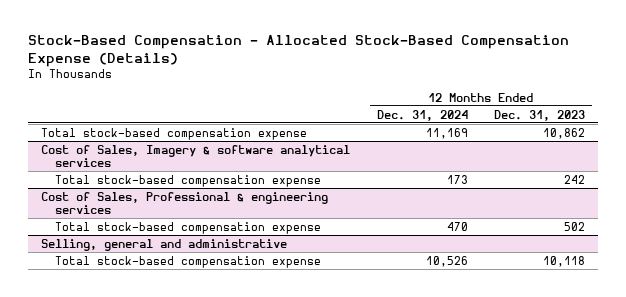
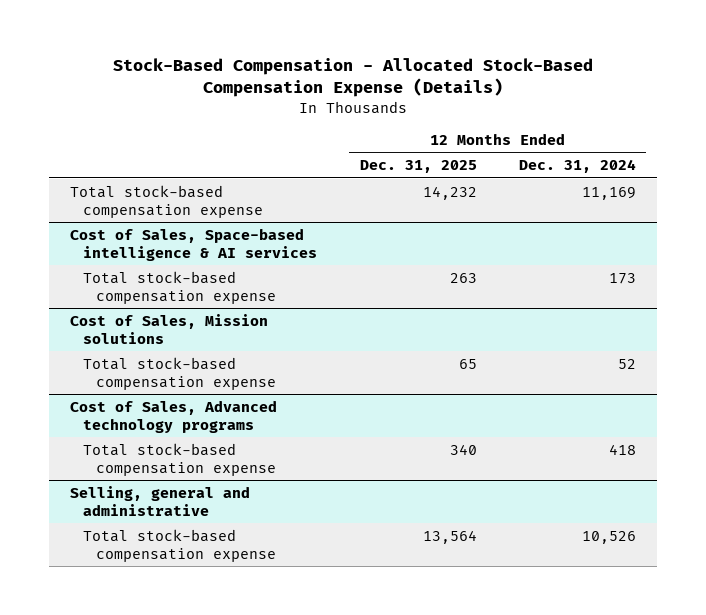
- | 12 Months Ended Dec. 31, 2024 | 12 Months Ended Dec. 31, 2023
+ | 12 Months Ended Dec. 31, 2025 | 12 Months Ended Dec. 31, 2024
- Cost of Sales, Imagery & software analytical services
+ Cost of Sales, Space-based intelligence & AI services
- Cost of Sales, Professional & engineering services
- Total stock-based compensation expense | 470 | 502
+ Cost of Sales, Mission solutions
+ Total stock-based compensation expense | 65 | 52
+ Cost of Sales, Advanced technology programs
+ Total stock-based compensation expense | 340 | 418

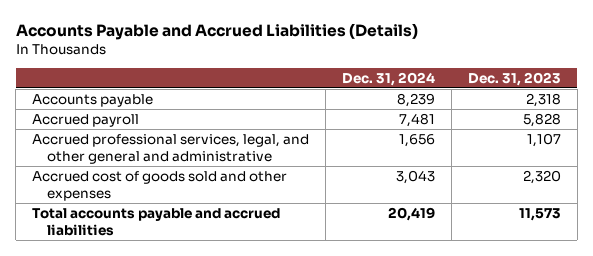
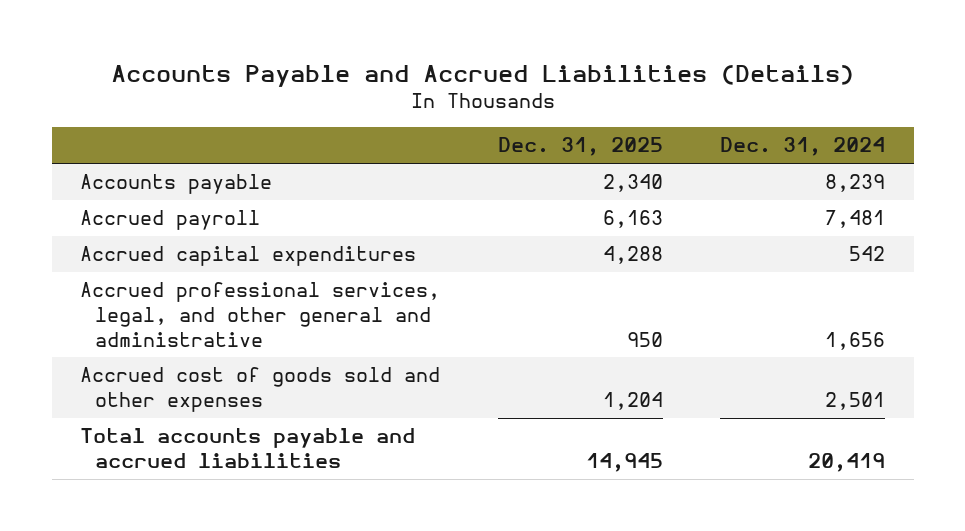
- | Dec. 31, 2024 | Dec. 31, 2023
+ | Dec. 31, 2025 | Dec. 31, 2024
+ Accrued capital expenditures | 4,288 | 542
- Accrued cost of goods sold and other expenses | 3,043 | 2,320
+ Accrued cost of goods sold and other expenses | 1,204 | 2,501

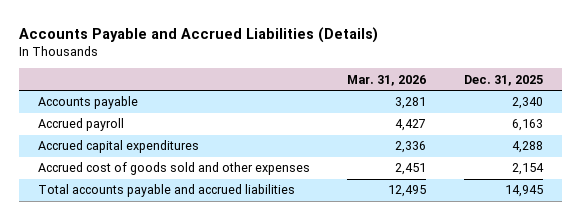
- | Dec. 31, 2025 | Dec. 31, 2024
+ | Mar. 31, 2026 | Dec. 31, 2025
- Accrued professional services, legal, and other general and administrative | 950 | 1,656
- Accrued cost of goods sold and other expenses | 1,204 | 2,501
+ Accrued cost of goods sold and other expenses | 2,451 | 2,154

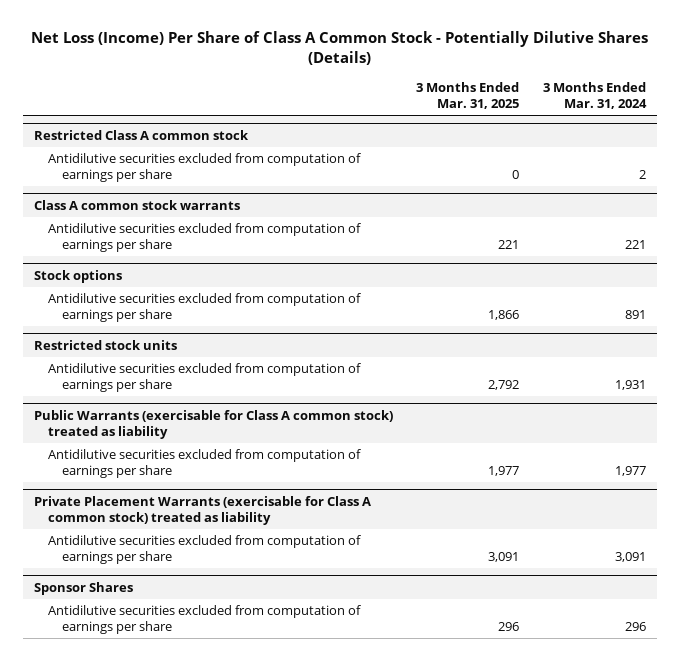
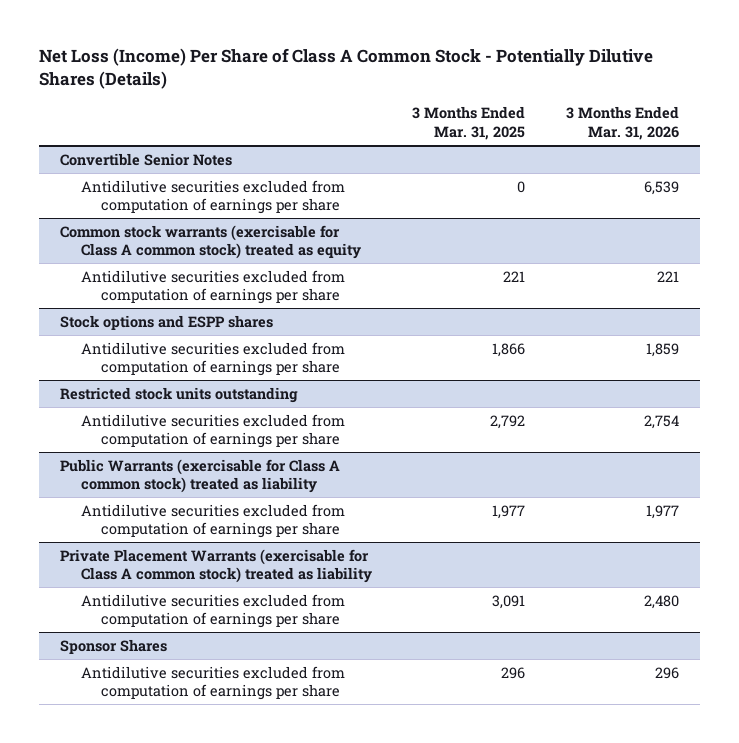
- | 3 Months Ended Mar. 31, 2025 | 3 Months Ended Mar. 31, 2024
+ | 3 Months Ended Mar. 31, 2025 | 3 Months Ended Mar. 31, 2026
- Restricted Class A common stock
+ Convertible Senior Notes
- Class A common stock warrants
+ Common stock warrants (exercisable for Class A common stock) treated as equity
- Stock options
+ Stock options and ESPP shares
- Restricted stock units
+ Restricted stock units outstanding

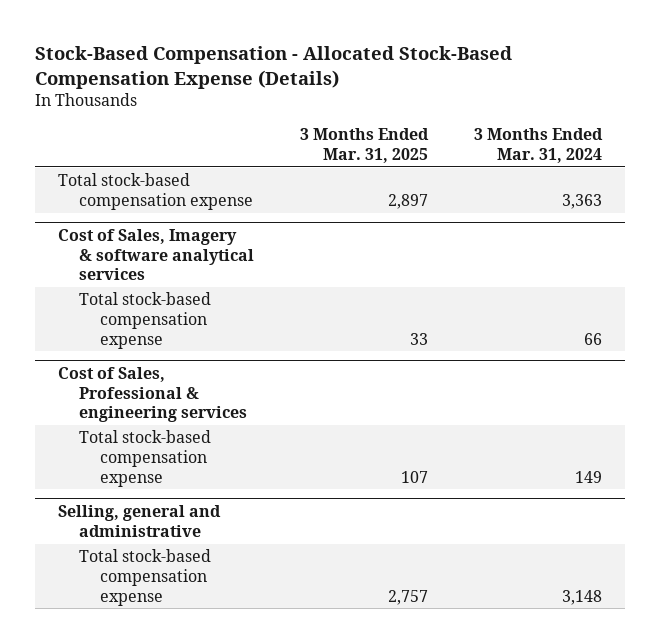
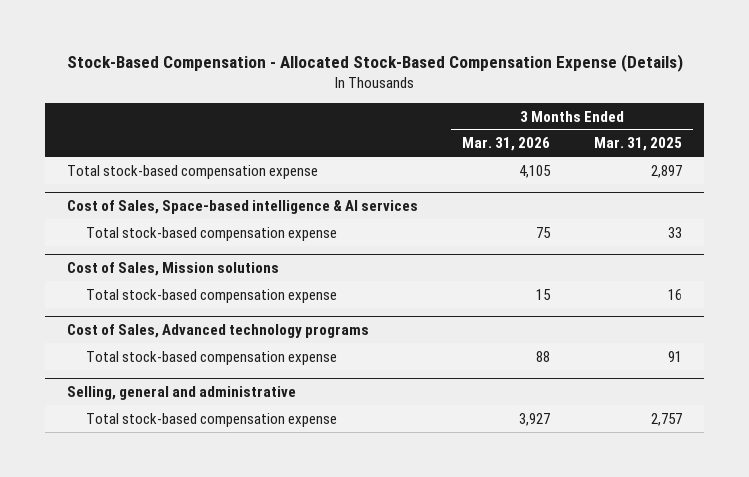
- | 3 Months Ended Mar. 31, 2025 | 3 Months Ended Mar. 31, 2024
+ | 3 Months Ended Mar. 31, 2026 | 3 Months Ended Mar. 31, 2025
- Cost of Sales, Imagery & software analytical services
+ Cost of Sales, Space-based intelligence & AI services
- Cost of Sales, Professional & engineering services
- Total stock-based compensation expense | 107 | 149
+ Cost of Sales, Mission solutions
+ Total stock-based compensation expense | 15 | 16
+ Cost of Sales, Advanced technology programs
+ Total stock-based compensation expense | 88 | 91

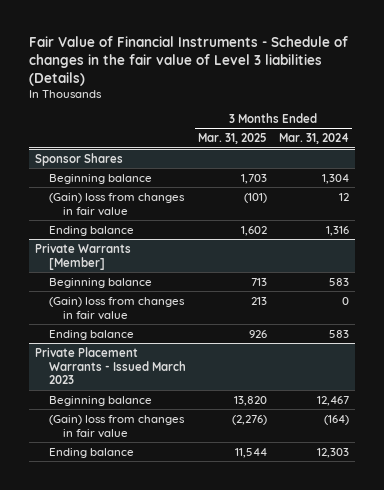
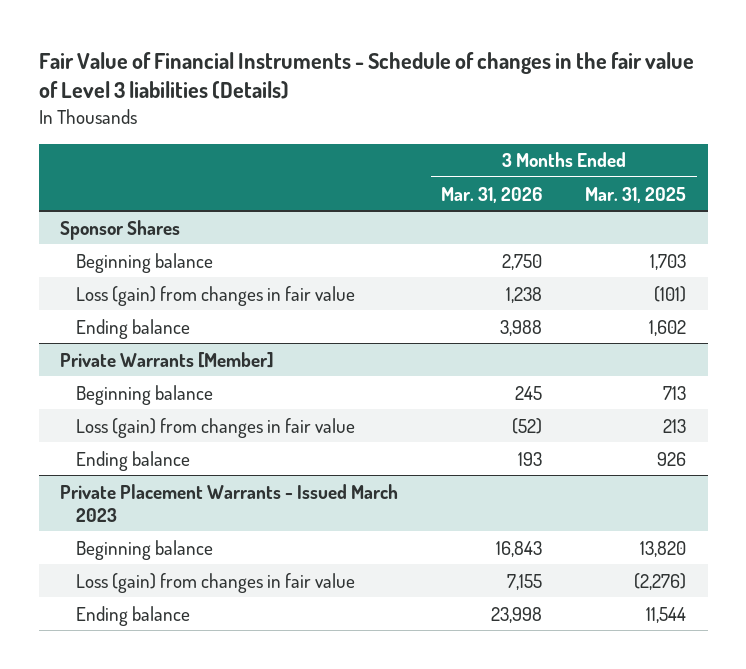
- | 3 Months Ended Mar. 31, 2025 | 3 Months Ended Mar. 31, 2024
+ | 3 Months Ended Mar. 31, 2026 | 3 Months Ended Mar. 31, 2025
@ Sponsor Shares
- (Gain) loss from changes in fair value | (101) | 12
+ Loss (gain) from changes in fair value | 1,238 | (101)
@ Private Warrants [Member]
- (Gain) loss from changes in fair value | 213 | 0
+ Loss (gain) from changes in fair value | (52) | 213
@ Private Placement Warrants - Issued March 2023
- (Gain) loss from changes in fair value | (2,276) | (164)
+ Loss (gain) from changes in fair value | 7,155 | (2,276)

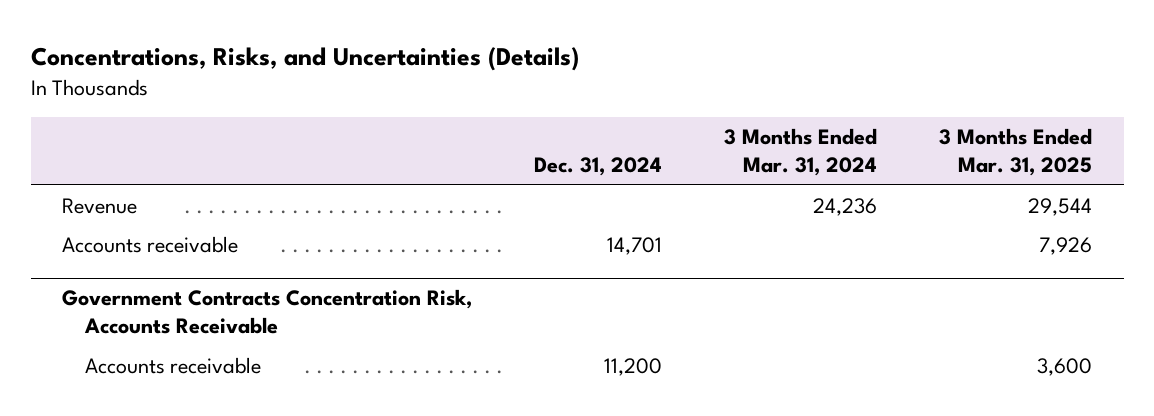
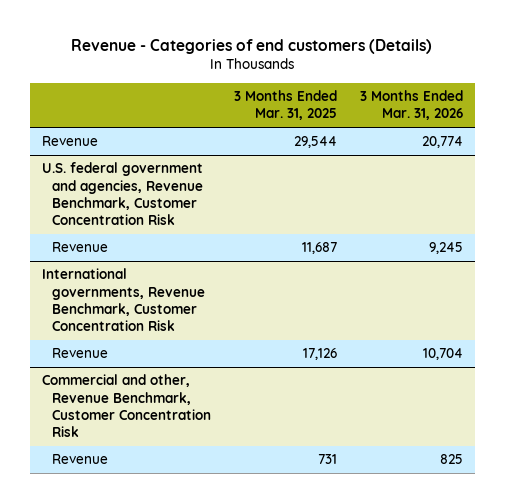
- Concentrations, Risks, and Uncertainties (Details)
+ Revenue - Categories of end customers (Details)
- | Dec. 31, 2024 | 3 Months Ended Mar. 31, 2024 | 3 Months Ended Mar. 31, 2025
+ | 3 Months Ended Mar. 31, 2025 | 3 Months Ended Mar. 31, 2026
- Accounts receivable | 14,701 | | 7,926
- Government Contracts Concentration Risk, Accounts Receivable
- Accounts receivable | 11,200 | | 3,600
+ U.S. federal government and agencies, Revenue Benchmark, Customer Concentration Risk
+ Revenue | 11,687 | 9,245
+ International governments, Revenue Benchmark, Customer Concentration Risk
+ Revenue | 17,126 | 10,704
+ Commercial and other, Revenue Benchmark, Customer Concentration Risk
+ Revenue | 731 | 825

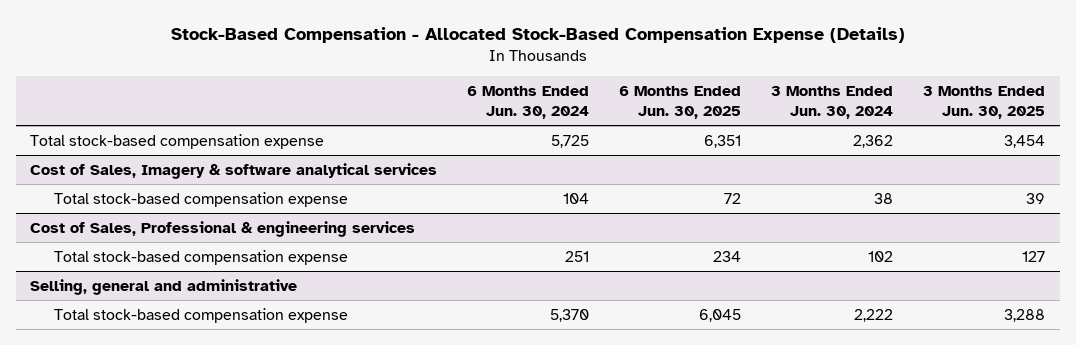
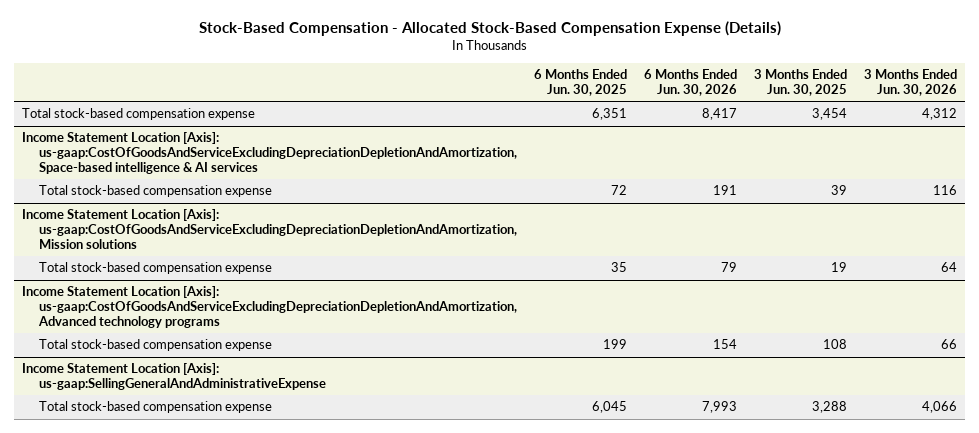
- | 6 Months Ended Jun. 30, 2024 | 6 Months Ended Jun. 30, 2025 | 3 Months Ended Jun. 30, 2024 | 3 Months Ended Jun. 30, 2025
+ | 6 Months Ended Jun. 30, 2025 | 6 Months Ended Jun. 30, 2026 | 3 Months Ended Jun. 30, 2025 | 3 Months Ended Jun. 30, 2026
- Cost of Sales, Imagery & software analytical services
+ Income Statement Location [Axis]: us-gaap:CostOfGoodsAndServiceExcludingDepreciationDepletionAndAmortization, Space-based intelligence & AI services
- Cost of Sales, Professional & engineering services
- Total stock-based compensation expense | 251 | 234 | 102 | 127
- Selling, general and administrative
+ Income Statement Location [Axis]: us-gaap:CostOfGoodsAndServiceExcludingDepreciationDepletionAndAmortization, Mission solutions
+ Total stock-based compensation expense | 35 | 79 | 19 | 64
+ Income Statement Location [Axis]: us-gaap:CostOfGoodsAndServiceExcludingDepreciationDepletionAndAmortization, Advanced technology programs
+ Total stock-based compensation expense | 199 | 154 | 108 | 66
+ Income Statement Location [Axis]: us-gaap:SellingGeneralAndAdministrativeExpense

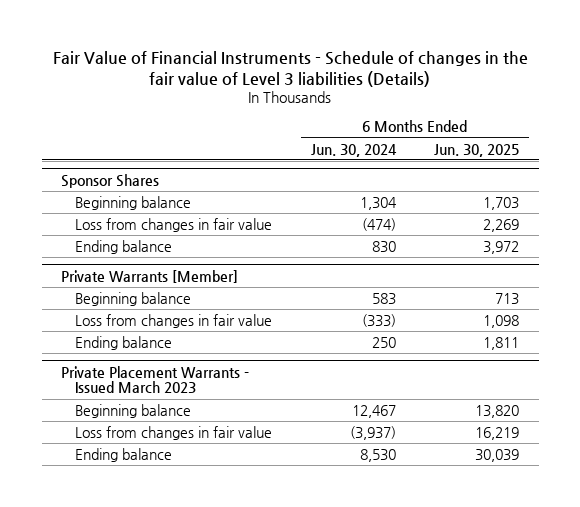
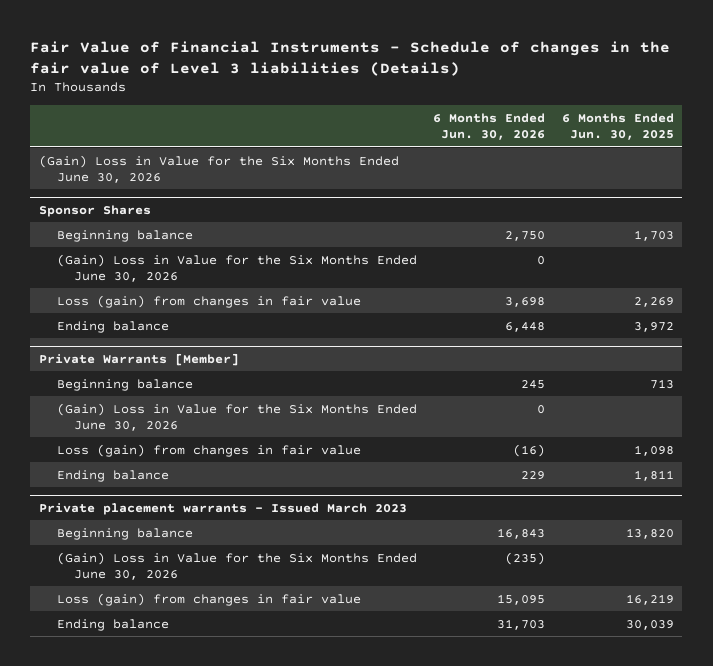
- | 6 Months Ended Jun. 30, 2024 | 6 Months Ended Jun. 30, 2025
+ | 6 Months Ended Jun. 30, 2026 | 6 Months Ended Jun. 30, 2025
+ (Gain) Loss in Value for the Six Months Ended June 30, 2026
@ Sponsor Shares
- Loss from changes in fair value | (474) | 2,269
+ (Gain) Loss in Value for the Six Months Ended June 30, 2026 | 0 |
+ Loss (gain) from changes in fair value | 3,698 | 2,269
@ Private Warrants [Member]
- Loss from changes in fair value | (333) | 1,098
+ (Gain) Loss in Value for the Six Months Ended June 30, 2026 | 0 |
+ Loss (gain) from changes in fair value | (16) | 1,098
- Private Placement Warrants - Issued March 2023
+ Private placement warrants - Issued March 2023
- Loss from changes in fair value | (3,937) | 16,219
+ (Gain) Loss in Value for the Six Months Ended June 30, 2026 | (235) |
+ Loss (gain) from changes in fair value | 15,095 | 16,219

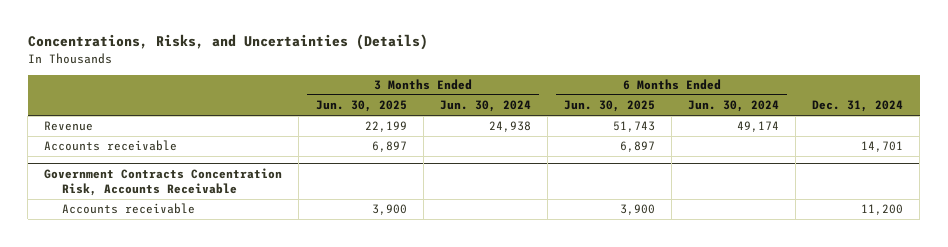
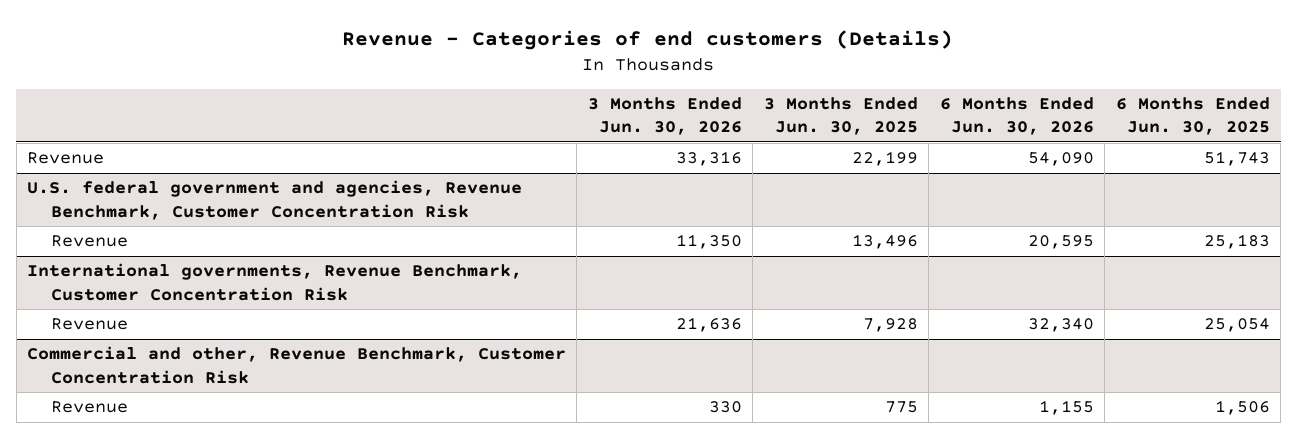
- Concentrations, Risks, and Uncertainties (Details)
+ Revenue - Categories of end customers (Details)
- | 3 Months Ended Jun. 30, 2025 | 3 Months Ended Jun. 30, 2024 | 6 Months Ended Jun. 30, 2025 | 6 Months Ended Jun. 30, 2024 | Dec. 31, 2024
+ | 3 Months Ended Jun. 30, 2026 | 3 Months Ended Jun. 30, 2025 | 6 Months Ended Jun. 30, 2026 | 6 Months Ended Jun. 30, 2025
- Accounts receivable | 6,897 | | 6,897 | | 14,701
- Government Contracts Concentration Risk, Accounts Receivable
- Accounts receivable | 3,900 | | 3,900 | | 11,200
+ U.S. federal government and agencies, Revenue Benchmark, Customer Concentration Risk
+ Revenue | 11,350 | 13,496 | 20,595 | 25,183
+ International governments, Revenue Benchmark, Customer Concentration Risk
+ Revenue | 21,636 | 7,928 | 32,340 | 25,054
+ Commercial and other, Revenue Benchmark, Customer Concentration Risk
+ Revenue | 330 | 775 | 1,155 | 1,506

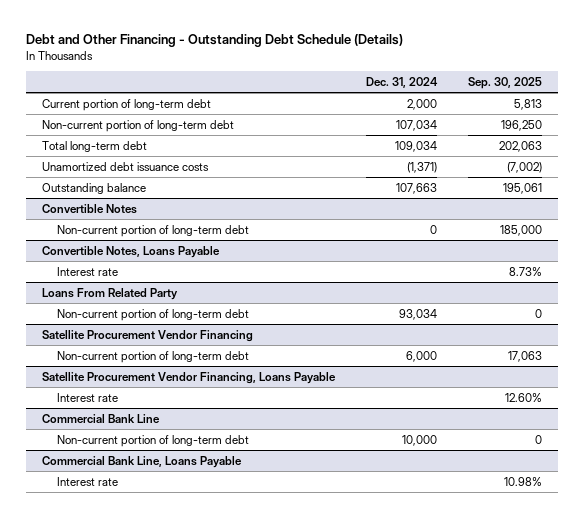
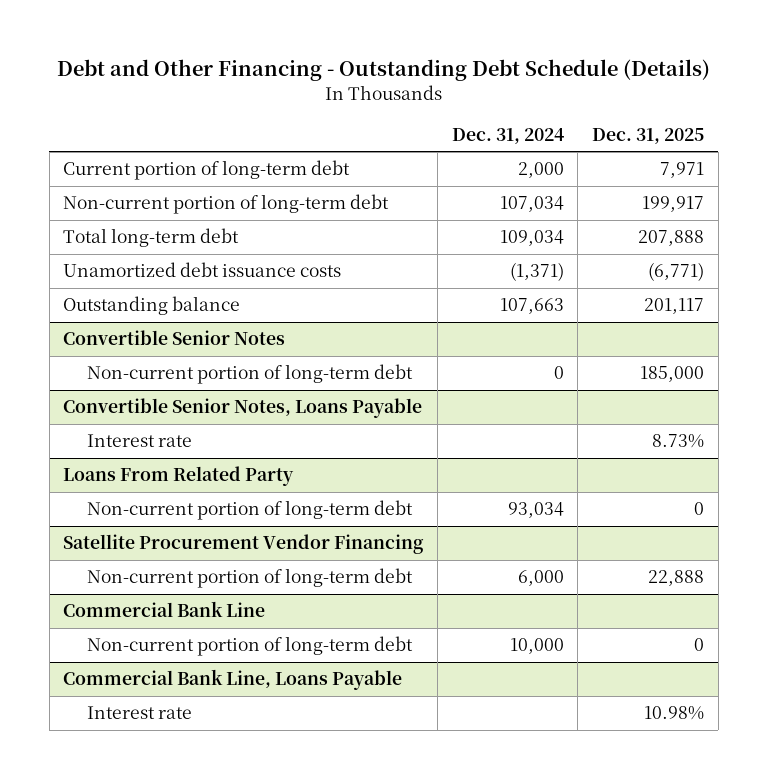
- | Dec. 31, 2024 | Sep. 30, 2025
+ | Dec. 31, 2024 | Dec. 31, 2025
- Convertible Notes
+ Convertible Senior Notes
- Convertible Notes, Loans Payable
+ Convertible Senior Notes, Loans Payable
- Satellite Procurement Vendor Financing, Loans Payable
- Interest rate | | 12.60%

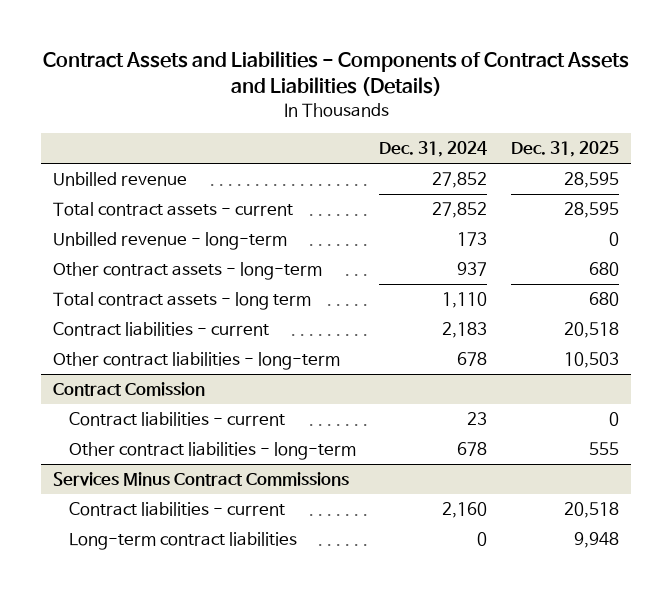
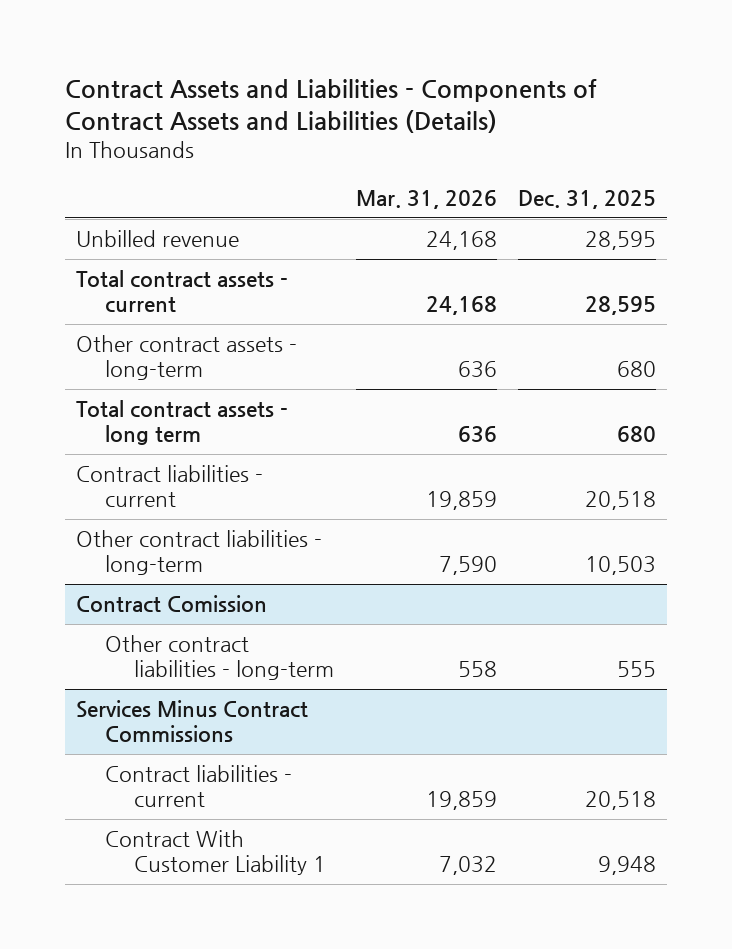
- | Dec. 31, 2024 | Dec. 31, 2025
+ | Mar. 31, 2026 | Dec. 31, 2025
- Unbilled revenue - long-term | 173 | 0
@ Contract Comission
- Contract liabilities - current | 23 | 0
@ Services Minus Contract Commissions
- Long-term contract liabilities | 0 | 9,948
+ Contract With Customer Liability 1 | 7,032 | 9,948

